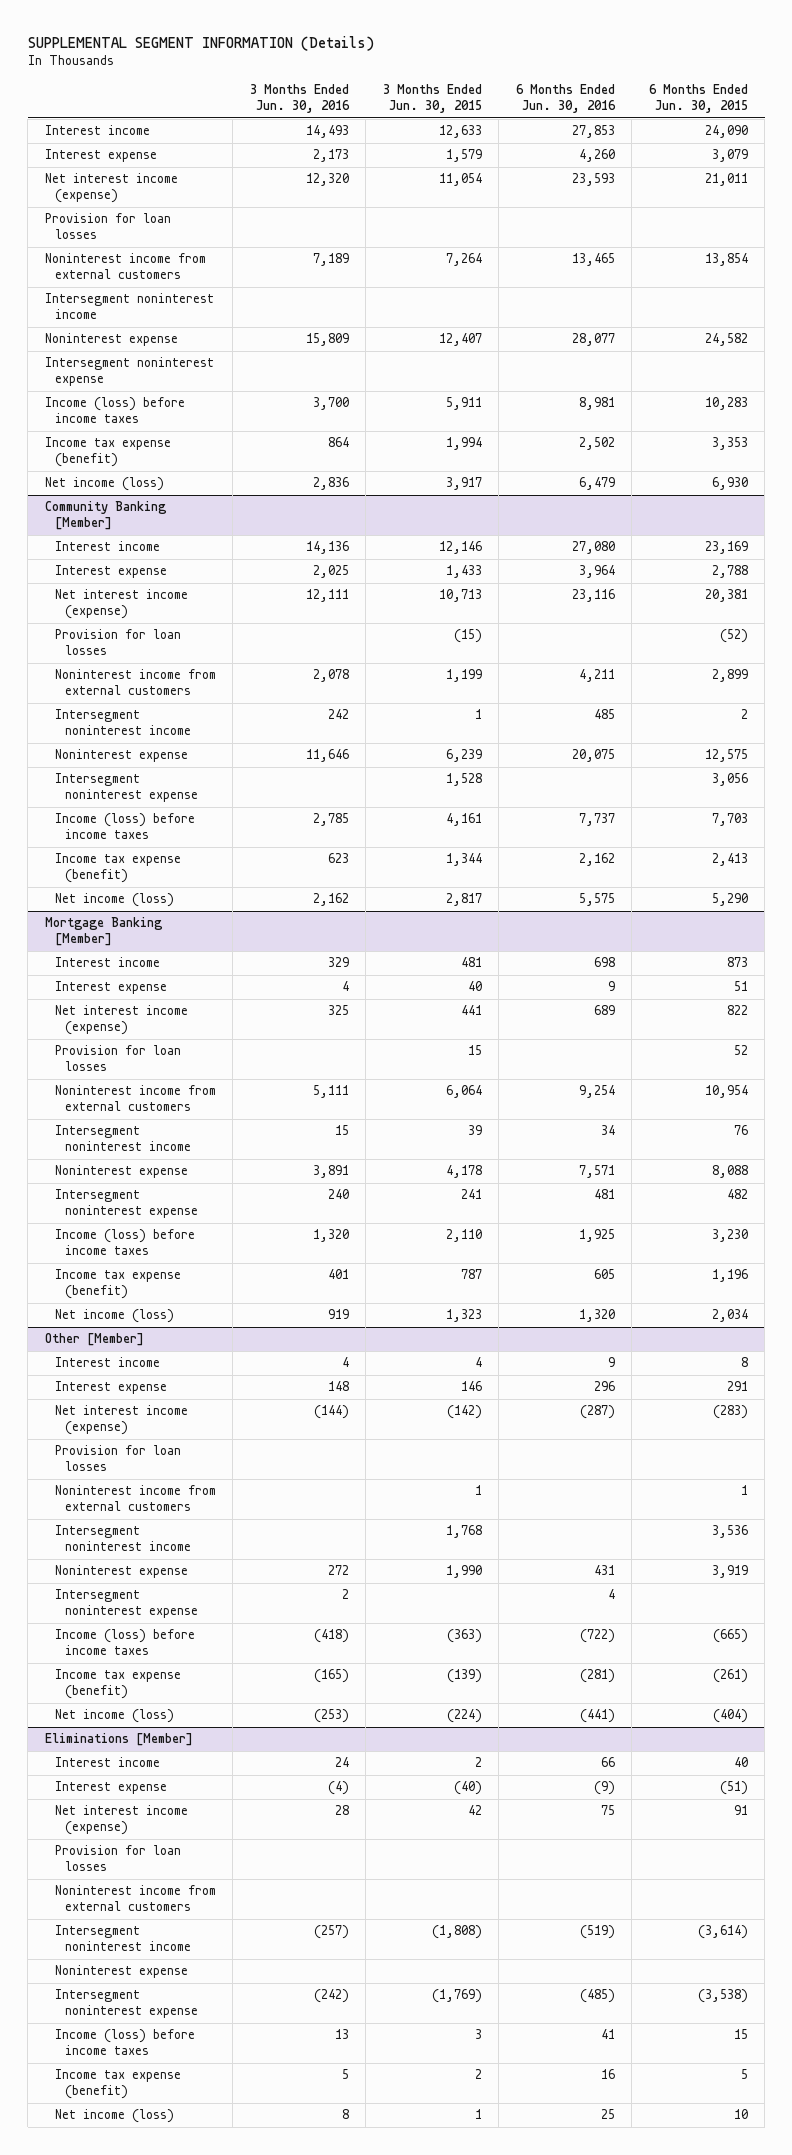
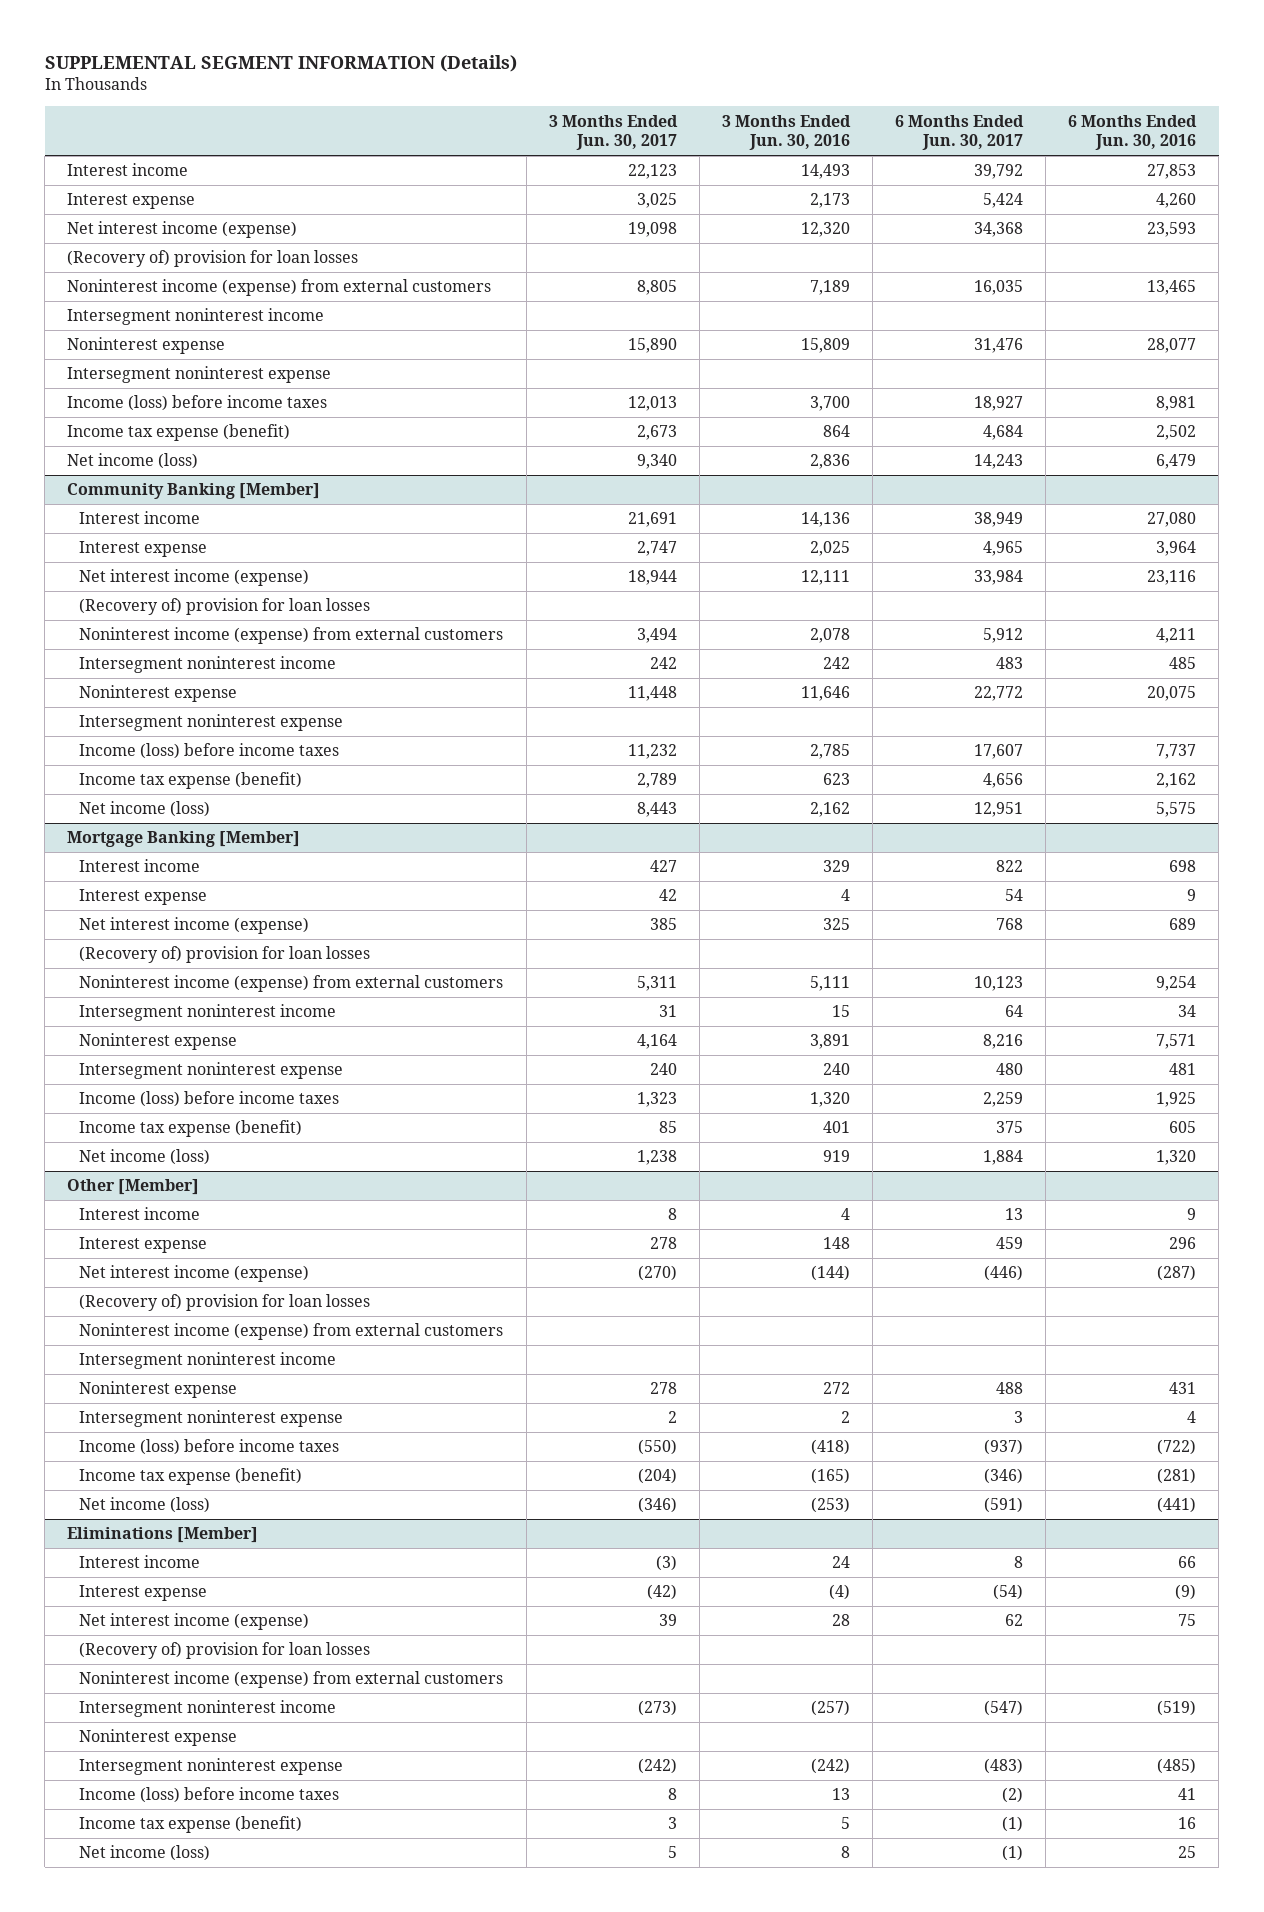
- | 3 Months Ended Jun. 30, 2016 | 3 Months Ended Jun. 30, 2015 | 6 Months Ended Jun. 30, 2016 | 6 Months Ended Jun. 30, 2015
+ | 3 Months Ended Jun. 30, 2017 | 3 Months Ended Jun. 30, 2016 | 6 Months Ended Jun. 30, 2017 | 6 Months Ended Jun. 30, 2016
- Provision for loan losses
- Noninterest income from external customers | 7,189 | 7,264 | 13,465 | 13,854
+ (Recovery of) provision for loan losses
+ Noninterest income (expense) from external customers | 8,805 | 7,189 | 16,035 | 13,465
@ Community Banking [Member]
- Provision for loan losses | | (15) | | (52)
- Noninterest income from external customers | 2,078 | 1,199 | 4,211 | 2,899
+ (Recovery of) provision for loan losses
+ Noninterest income (expense) from external customers | 3,494 | 2,078 | 5,912 | 4,211
@ Mortgage Banking [Member]
- Provision for loan losses | | 15 | | 52
- Noninterest income from external customers | 5,111 | 6,064 | 9,254 | 10,954
+ (Recovery of) provision for loan losses
+ Noninterest income (expense) from external customers | 5,311 | 5,111 | 10,123 | 9,254
@ Other [Member]
- Provision for loan losses
- Noninterest income from external customers | | 1 | | 1
+ (Recovery of) provision for loan losses
+ Noninterest income (expense) from external customers
@ Eliminations [Member]
- Provision for loan losses
- Noninterest income from external customers
+ (Recovery of) provision for loan losses
+ Noninterest income (expense) from external customers

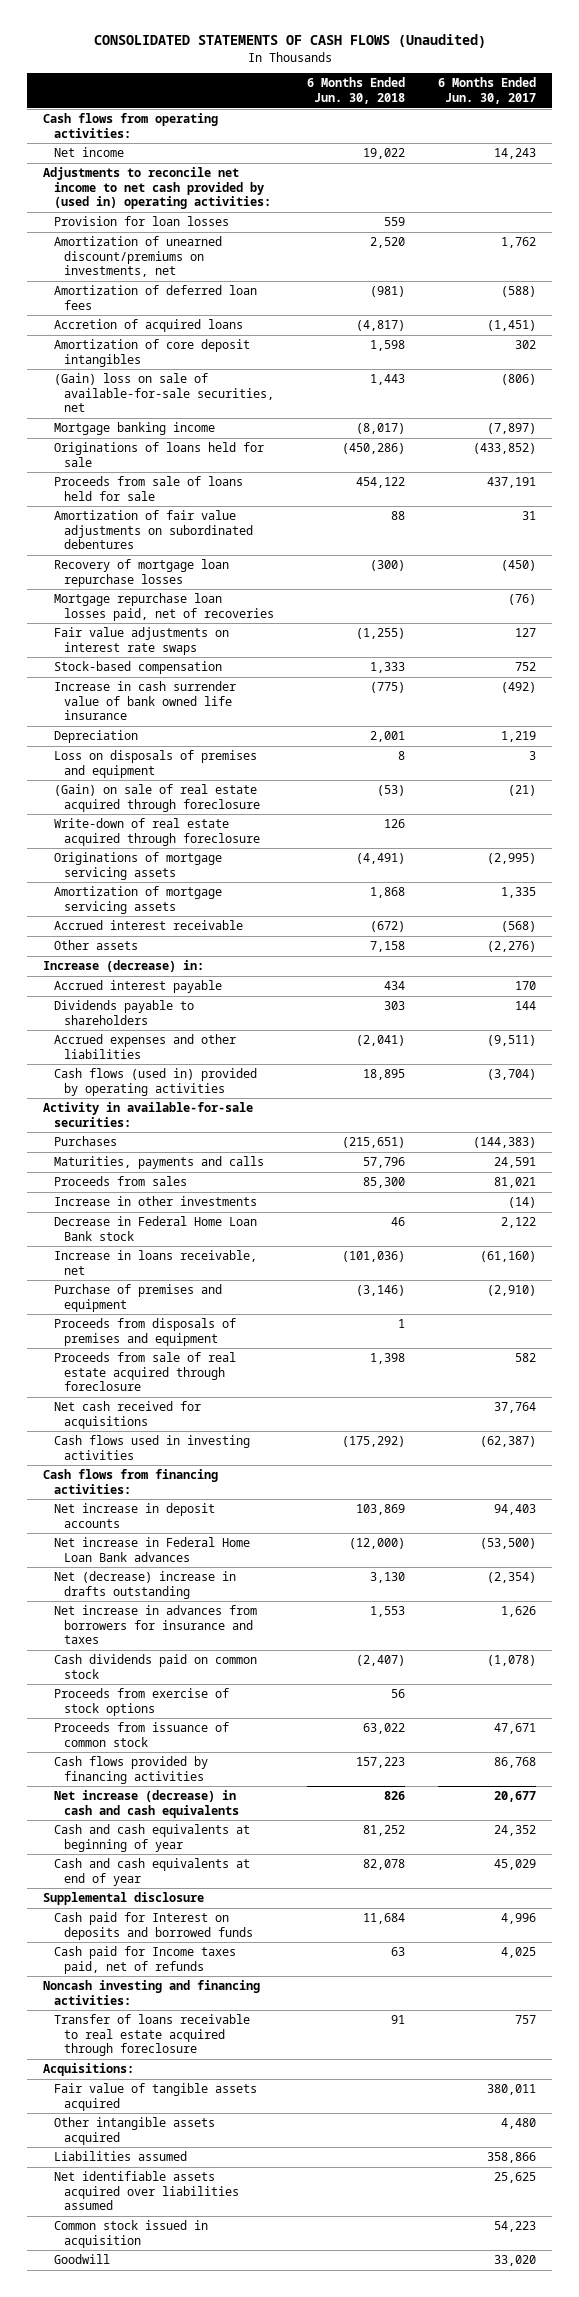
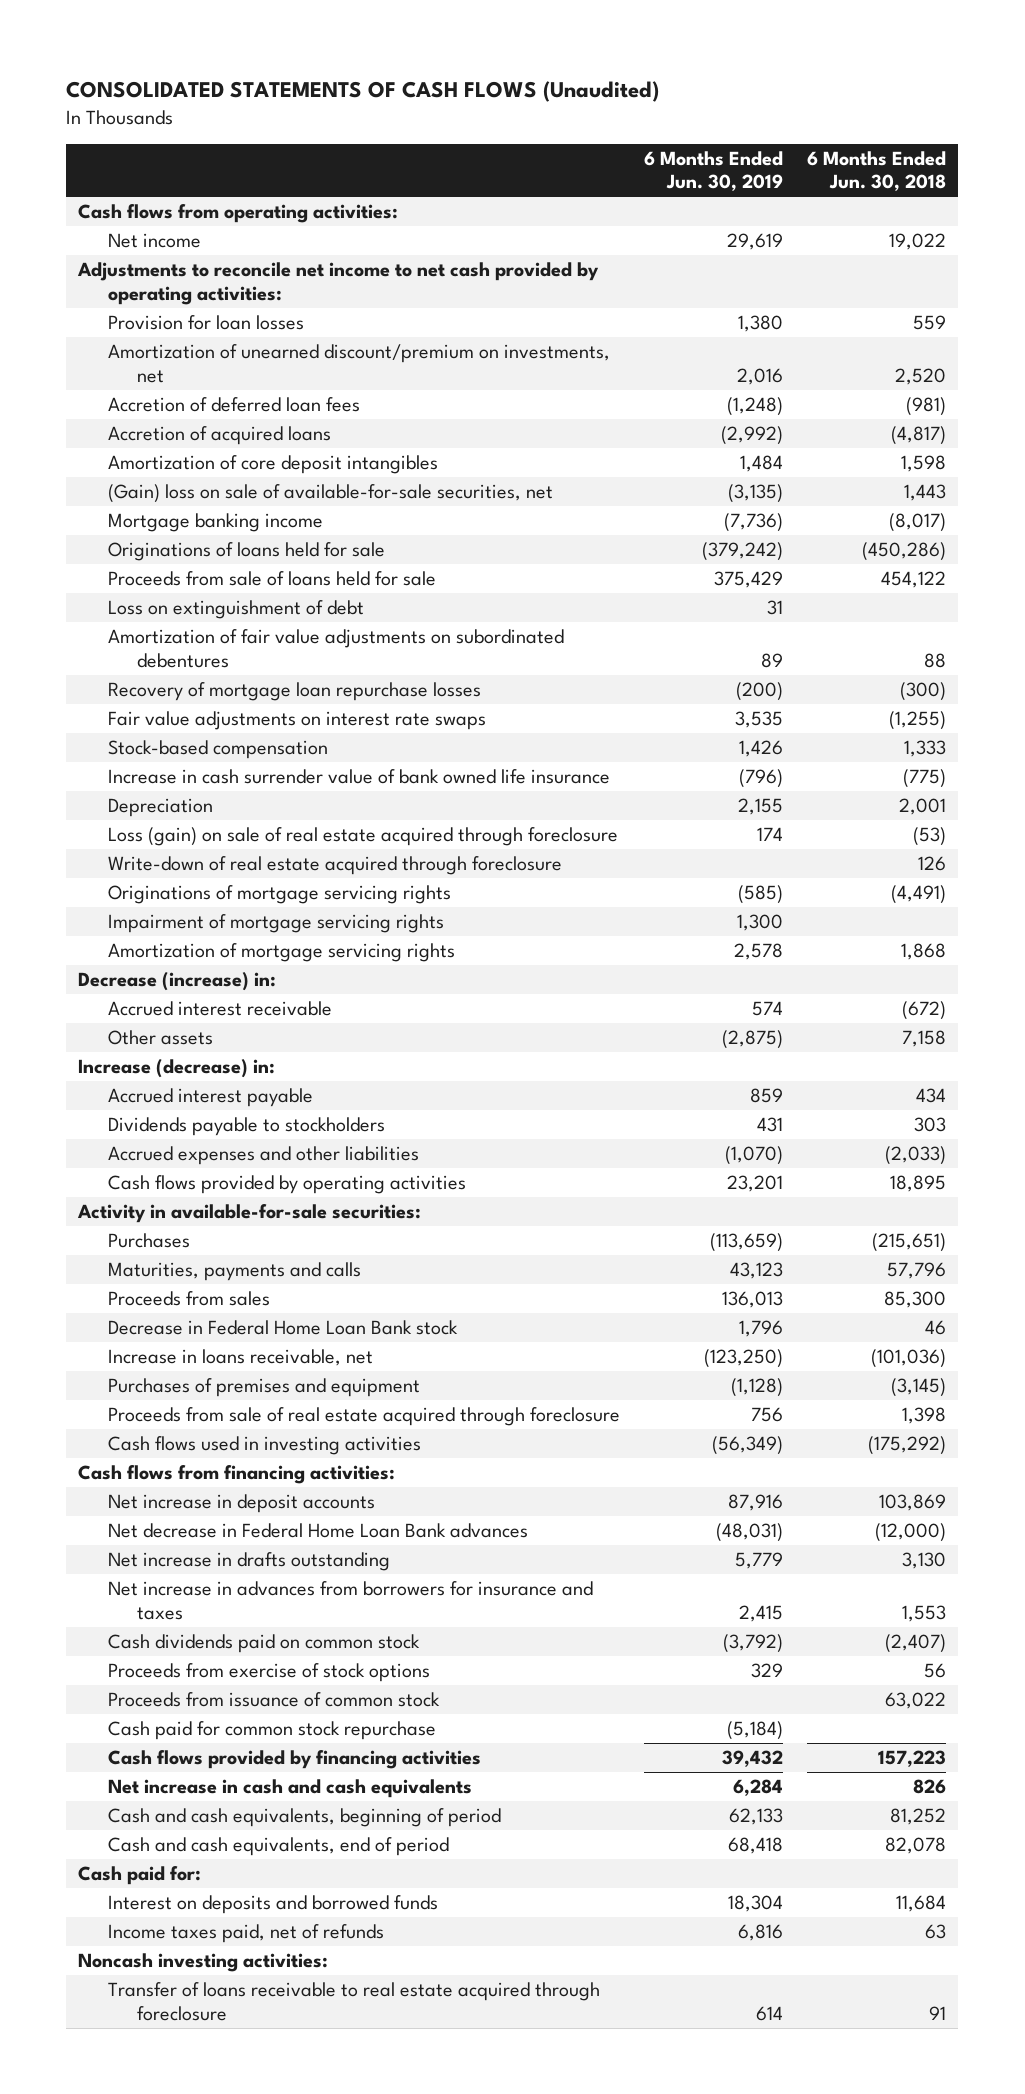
- | 6 Months Ended Jun. 30, 2018 | 6 Months Ended Jun. 30, 2017
+ | 6 Months Ended Jun. 30, 2019 | 6 Months Ended Jun. 30, 2018
- Adjustments to reconcile net income to net cash provided by (used in) operating activities:
+ Adjustments to reconcile net income to net cash provided by operating activities:
- Amortization of unearned discount/premiums on investments, net | 2,520 | 1,762
- Amortization of deferred loan fees | (981) | (588)
+ Amortization of unearned discount/premium on investments, net | 2,016 | 2,520
+ Accretion of deferred loan fees | (1,248) | (981)
+ Loss on extinguishment of debt | 31 |
- Mortgage repurchase loan losses paid, net of recoveries | | (76)
- Loss on disposals of premises and equipment | 8 | 3
- (Gain) on sale of real estate acquired through foreclosure | (53) | (21)
+ Loss (gain) on sale of real estate acquired through foreclosure | 174 | (53)
- Originations of mortgage servicing assets | (4,491) | (2,995)
- Amortization of mortgage servicing assets | 1,868 | 1,335
+ Originations of mortgage servicing rights | (585) | (4,491)
+ Impairment of mortgage servicing rights | 1,300 |
+ Amortization of mortgage servicing rights | 2,578 | 1,868
+ Decrease (increase) in:
- Dividends payable to shareholders | 303 | 144
- Accrued expenses and other liabilities | (2,041) | (9,511)
- Cash flows (used in) provided by operating activities | 18,895 | (3,704)
+ Dividends payable to stockholders | 431 | 303
+ Accrued expenses and other liabilities | (1,070) | (2,033)
+ Cash flows provided by operating activities | 23,201 | 18,895
- Increase in other investments | | (14)
- Purchase of premises and equipment | (3,146) | (2,910)
- Proceeds from disposals of premises and equipment | 1 |
+ Purchases of premises and equipment | (1,128) | (3,145)
- Net cash received for acquisitions | | 37,764
- Net increase in Federal Home Loan Bank advances | (12,000) | (53,500)
- Net (decrease) increase in drafts outstanding | 3,130 | (2,354)
+ Net decrease in Federal Home Loan Bank advances | (48,031) | (12,000)
+ Net increase in drafts outstanding | 5,779 | 3,130
+ Cash paid for common stock repurchase | (5,184) |
- Net increase (decrease) in cash and cash equivalents | 826 | 20,677
- Cash and cash equivalents at beginning of year | 81,252 | 24,352
- Cash and cash equivalents at end of year | 82,078 | 45,029
- Supplemental disclosure
- Cash paid for Interest on deposits and borrowed funds | 11,684 | 4,996
- Cash paid for Income taxes paid, net of refunds | 63 | 4,025
- Noncash investing and financing activities:
+ Net increase in cash and cash equivalents | 6,284 | 826
+ Cash and cash equivalents, beginning of period | 62,133 | 81,252
+ Cash and cash equivalents, end of period | 68,418 | 82,078
+ Cash paid for:
+ Interest on deposits and borrowed funds | 18,304 | 11,684
+ Income taxes paid, net of refunds | 6,816 | 63
+ Noncash investing activities:
- Acquisitions:
- Fair value of tangible assets acquired | | 380,011
- Other intangible assets acquired | | 4,480
- Liabilities assumed | | 358,866
- Net identifiable assets acquired over liabilities assumed | | 25,625
- Common stock issued in acquisition | | 54,223
- Goodwill | | 33,020

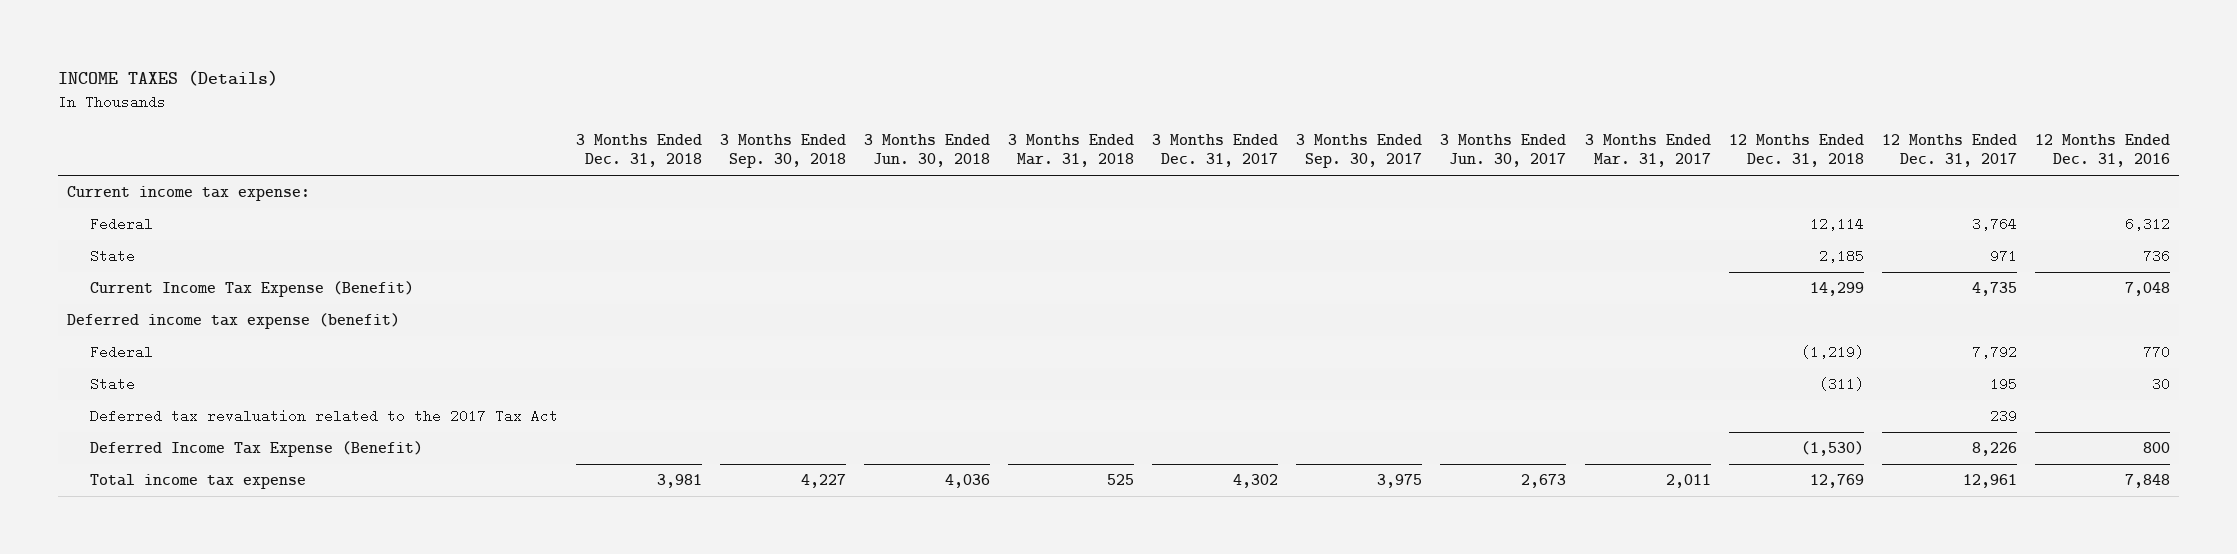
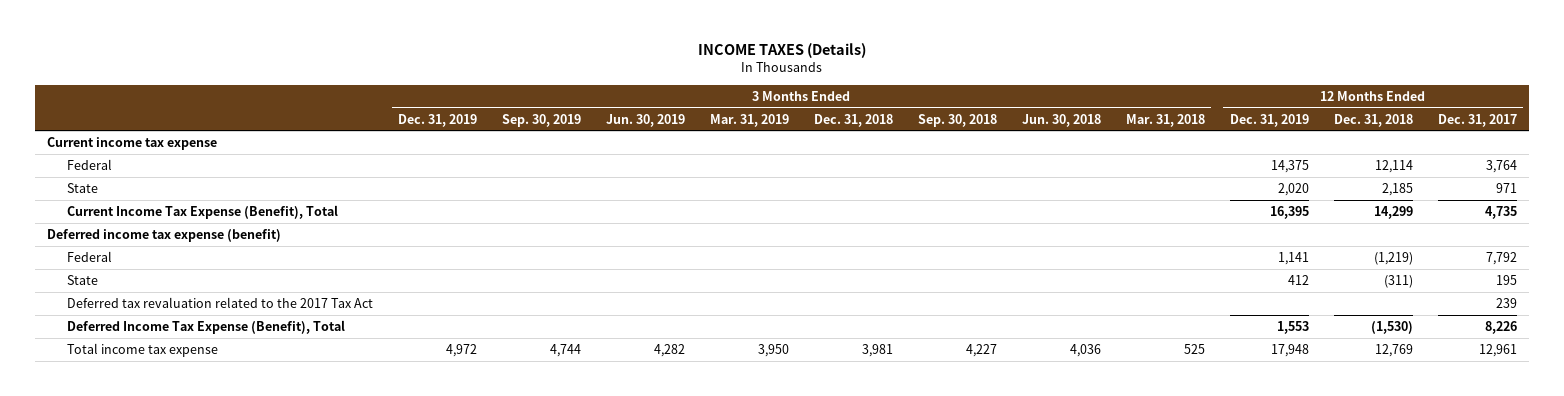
- | 3 Months Ended Dec. 31, 2018 | 3 Months Ended Sep. 30, 2018 | 3 Months Ended Jun. 30, 2018 | 3 Months Ended Mar. 31, 2018 | 3 Months Ended Dec. 31, 2017 | 3 Months Ended Sep. 30, 2017 | 3 Months Ended Jun. 30, 2017 | 3 Months Ended Mar. 31, 2017 | 12 Months Ended Dec. 31, 2018 | 12 Months Ended Dec. 31, 2017 | 12 Months Ended Dec. 31, 2016
+ | 3 Months Ended Dec. 31, 2019 | 3 Months Ended Sep. 30, 2019 | 3 Months Ended Jun. 30, 2019 | 3 Months Ended Mar. 31, 2019 | 3 Months Ended Dec. 31, 2018 | 3 Months Ended Sep. 30, 2018 | 3 Months Ended Jun. 30, 2018 | 3 Months Ended Mar. 31, 2018 | 12 Months Ended Dec. 31, 2019 | 12 Months Ended Dec. 31, 2018 | 12 Months Ended Dec. 31, 2017
- Current income tax expense:
+ Current income tax expense
- Current Income Tax Expense (Benefit) | | | | | | | | | 14,299 | 4,735 | 7,048
+ Current Income Tax Expense (Benefit), Total | | | | | | | | | 16,395 | 14,299 | 4,735
- Deferred Income Tax Expense (Benefit) | | | | | | | | | (1,530) | 8,226 | 800
+ Deferred Income Tax Expense (Benefit), Total | | | | | | | | | 1,553 | (1,530) | 8,226

